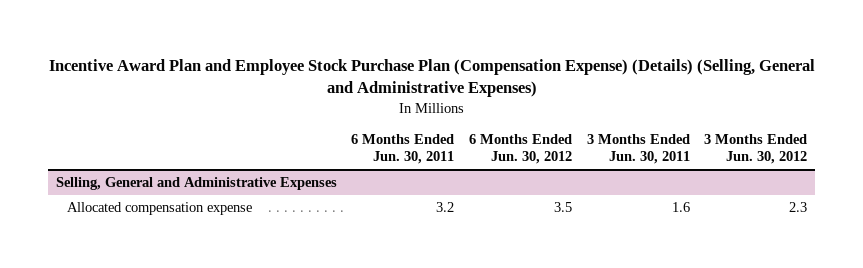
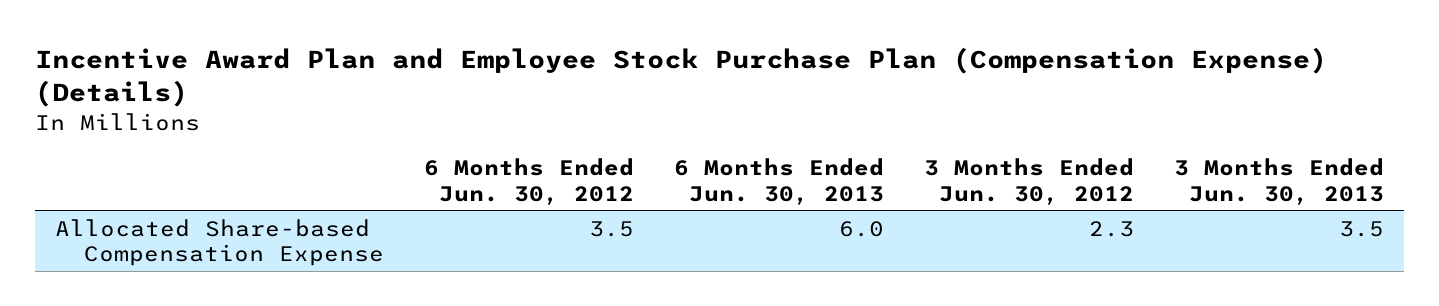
- Incentive Award Plan and Employee Stock Purchase Plan (Compensation Expense) (Details) (Selling, General and Administrative Expenses)
+ Incentive Award Plan and Employee Stock Purchase Plan (Compensation Expense) (Details)
- | 6 Months Ended Jun. 30, 2011 | 6 Months Ended Jun. 30, 2012 | 3 Months Ended Jun. 30, 2011 | 3 Months Ended Jun. 30, 2012
+ | 6 Months Ended Jun. 30, 2012 | 6 Months Ended Jun. 30, 2013 | 3 Months Ended Jun. 30, 2012 | 3 Months Ended Jun. 30, 2013
- Selling, General and Administrative Expenses
- Allocated compensation expense | 3.2 | 3.5 | 1.6 | 2.3
+ Allocated Share-based Compensation Expense | 3.5 | 6.0 | 2.3 | 3.5

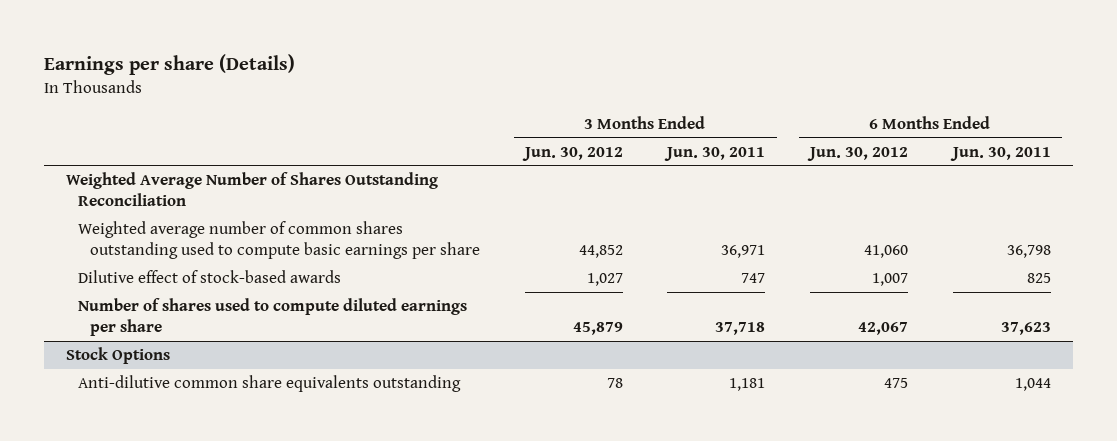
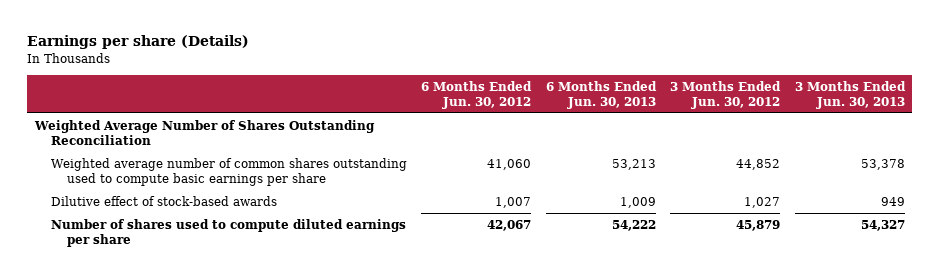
- | 3 Months Ended Jun. 30, 2012 | 3 Months Ended Jun. 30, 2011 | 6 Months Ended Jun. 30, 2012 | 6 Months Ended Jun. 30, 2011
+ | 6 Months Ended Jun. 30, 2012 | 6 Months Ended Jun. 30, 2013 | 3 Months Ended Jun. 30, 2012 | 3 Months Ended Jun. 30, 2013
- Stock Options
- Anti-dilutive common share equivalents outstanding | 78 | 1,181 | 475 | 1,044

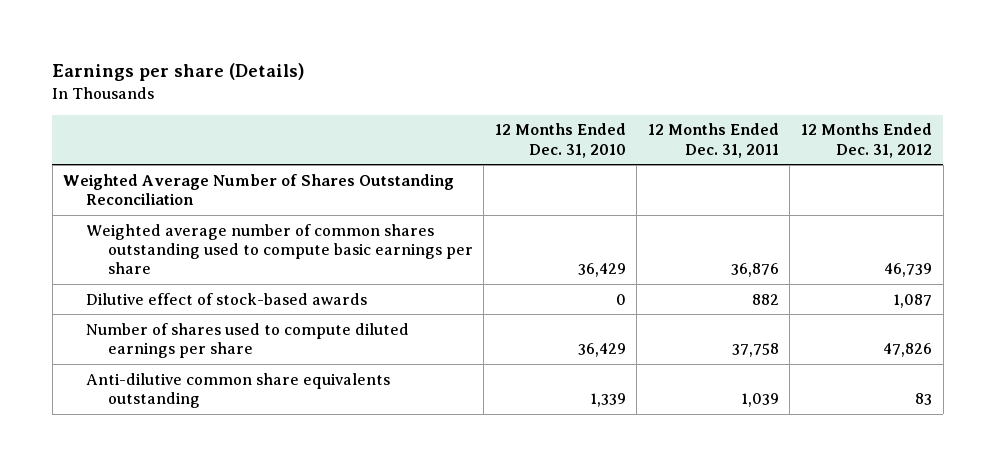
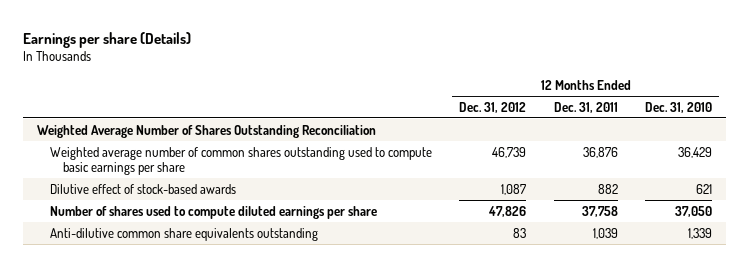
- | 12 Months Ended Dec. 31, 2010 | 12 Months Ended Dec. 31, 2011 | 12 Months Ended Dec. 31, 2012
+ | 12 Months Ended Dec. 31, 2012 | 12 Months Ended Dec. 31, 2011 | 12 Months Ended Dec. 31, 2010
- Dilutive effect of stock-based awards | 0 | 882 | 1,087
- Number of shares used to compute diluted earnings per share | 36,429 | 37,758 | 47,826
+ Dilutive effect of stock-based awards | 1,087 | 882 | 621
+ Number of shares used to compute diluted earnings per share | 47,826 | 37,758 | 37,050

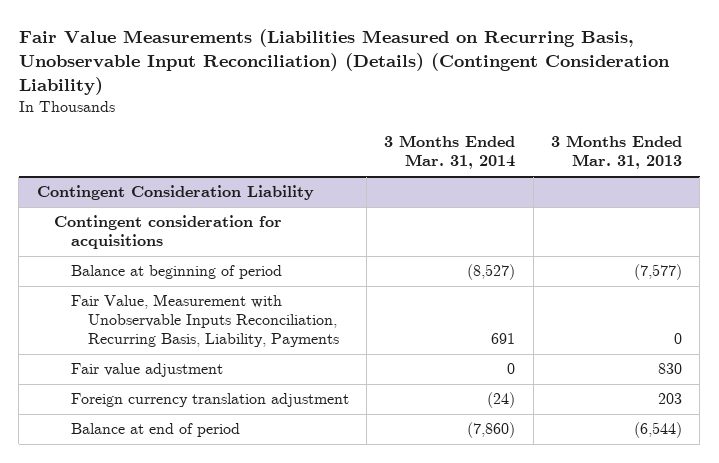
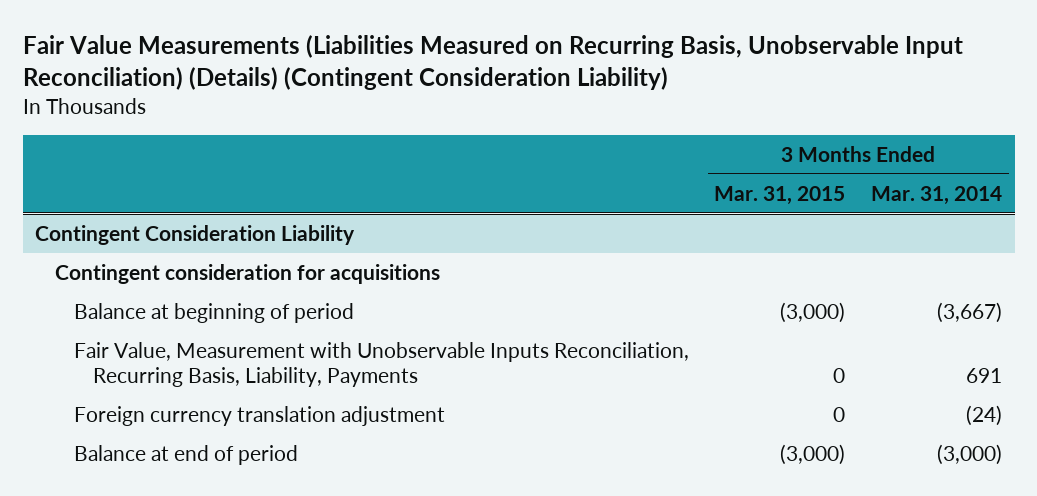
- | 3 Months Ended Mar. 31, 2014 | 3 Months Ended Mar. 31, 2013
+ | 3 Months Ended Mar. 31, 2015 | 3 Months Ended Mar. 31, 2014
@ Contingent Consideration Liability
- Balance at beginning of period | (8,527) | (7,577)
+ Balance at beginning of period | (3,000) | (3,667)
- Fair value adjustment | 0 | 830
- Balance at end of period | (7,860) | (6,544)
+ Balance at end of period | (3,000) | (3,000)

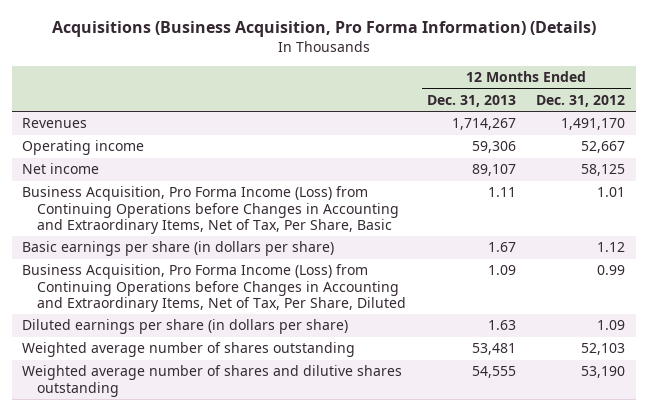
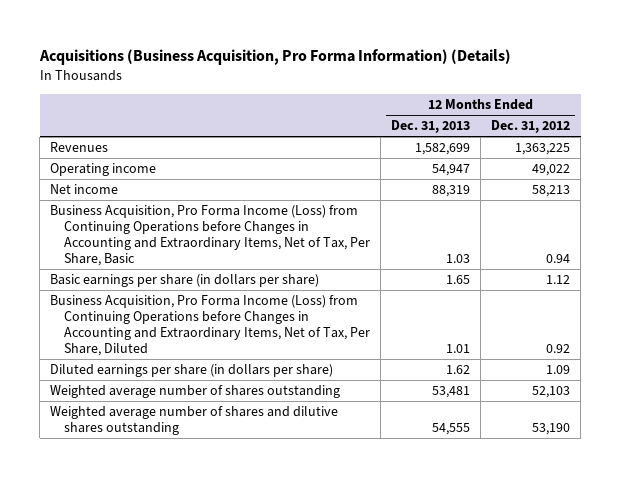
- Revenues | 1,714,267 | 1,491,170
- Operating income | 59,306 | 52,667
- Net income | 89,107 | 58,125
- Business Acquisition, Pro Forma Income (Loss) from Continuing Operations before Changes in Accounting and Extraordinary Items, Net of Tax, Per Share, Basic | 1.11 | 1.01
- Basic earnings per share (in dollars per share) | 1.67 | 1.12
- Business Acquisition, Pro Forma Income (Loss) from Continuing Operations before Changes in Accounting and Extraordinary Items, Net of Tax, Per Share, Diluted | 1.09 | 0.99
- Diluted earnings per share (in dollars per share) | 1.63 | 1.09
+ Revenues | 1,582,699 | 1,363,225
+ Operating income | 54,947 | 49,022
+ Net income | 88,319 | 58,213
+ Business Acquisition, Pro Forma Income (Loss) from Continuing Operations before Changes in Accounting and Extraordinary Items, Net of Tax, Per Share, Basic | 1.03 | 0.94
+ Basic earnings per share (in dollars per share) | 1.65 | 1.12
+ Business Acquisition, Pro Forma Income (Loss) from Continuing Operations before Changes in Accounting and Extraordinary Items, Net of Tax, Per Share, Diluted | 1.01 | 0.92
+ Diluted earnings per share (in dollars per share) | 1.62 | 1.09

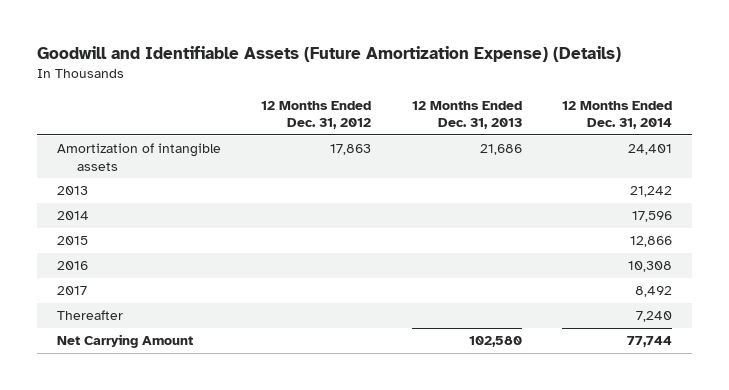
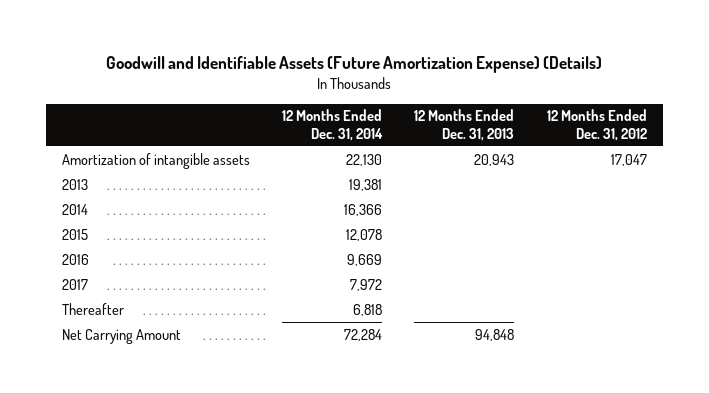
- | 12 Months Ended Dec. 31, 2012 | 12 Months Ended Dec. 31, 2013 | 12 Months Ended Dec. 31, 2014
+ | 12 Months Ended Dec. 31, 2014 | 12 Months Ended Dec. 31, 2013 | 12 Months Ended Dec. 31, 2012
- Amortization of intangible assets | 17,863 | 21,686 | 24,401
- 2013 | | | 21,242
- 2014 | | | 17,596
- 2015 | | | 12,866
- 2016 | | | 10,308
- 2017 | | | 8,492
- Thereafter | | | 7,240
- Net Carrying Amount | | 102,580 | 77,744
+ Amortization of intangible assets | 22,130 | 20,943 | 17,047
+ 2013 | 19,381 | |
+ 2014 | 16,366 | |
+ 2015 | 12,078 | |
+ 2016 | 9,669 | |
+ 2017 | 7,972 | |
+ Thereafter | 6,818 | |
+ Net Carrying Amount | 72,284 | 94,848 |

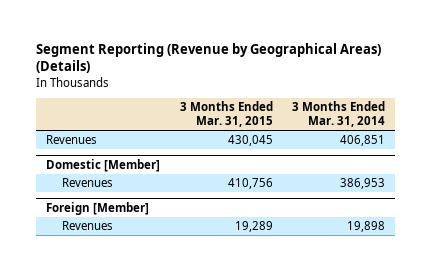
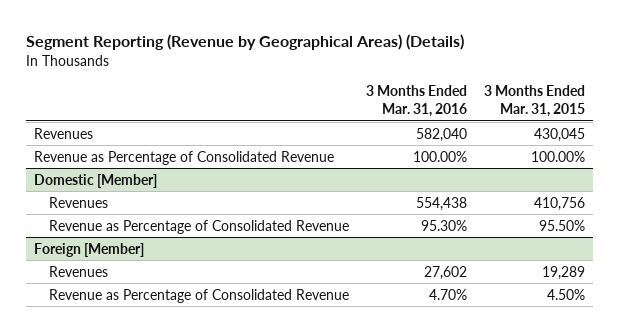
- | 3 Months Ended Mar. 31, 2015 | 3 Months Ended Mar. 31, 2014
+ | 3 Months Ended Mar. 31, 2016 | 3 Months Ended Mar. 31, 2015
+ Revenue as Percentage of Consolidated Revenue | 100.00% | 100.00%
@ Domestic [Member]
+ Revenue as Percentage of Consolidated Revenue | 95.30% | 95.50%
@ Foreign [Member]
+ Revenue as Percentage of Consolidated Revenue | 4.70% | 4.50%

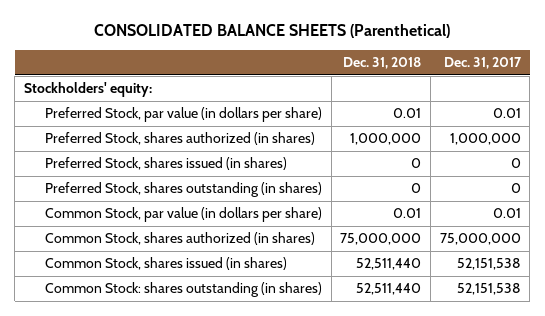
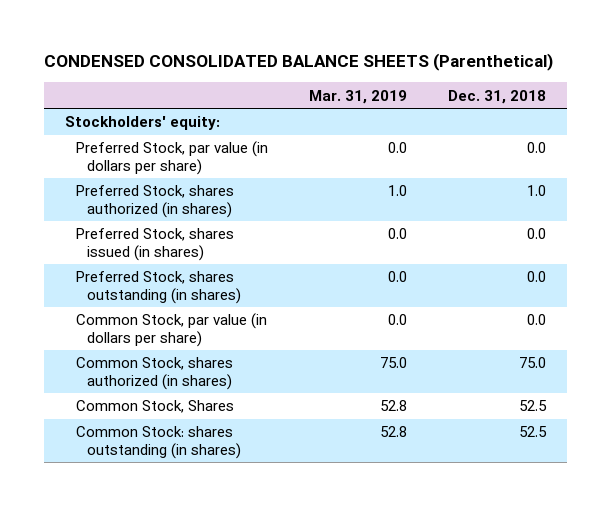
- CONSOLIDATED BALANCE SHEETS (Parenthetical)
+ CONDENSED CONSOLIDATED BALANCE SHEETS (Parenthetical)
- | Dec. 31, 2018 | Dec. 31, 2017
+ | Mar. 31, 2019 | Dec. 31, 2018
- Preferred Stock, par value (in dollars per share) | 0.01 | 0.01
- Preferred Stock, shares authorized (in shares) | 1,000,000 | 1,000,000
- Preferred Stock, shares issued (in shares) | 0 | 0
- Preferred Stock, shares outstanding (in shares) | 0 | 0
- Common Stock, par value (in dollars per share) | 0.01 | 0.01
- Common Stock, shares authorized (in shares) | 75,000,000 | 75,000,000
- Common Stock, shares issued (in shares) | 52,511,440 | 52,151,538
- Common Stock: shares outstanding (in shares) | 52,511,440 | 52,151,538
+ Preferred Stock, par value (in dollars per share) | 0.0 | 0.0
+ Preferred Stock, shares authorized (in shares) | 1.0 | 1.0
+ Preferred Stock, shares issued (in shares) | 0.0 | 0.0
+ Preferred Stock, shares outstanding (in shares) | 0.0 | 0.0
+ Common Stock, par value (in dollars per share) | 0.0 | 0.0
+ Common Stock, shares authorized (in shares) | 75.0 | 75.0
+ Common Stock, Shares | 52.8 | 52.5
+ Common Stock: shares outstanding (in shares) | 52.8 | 52.5

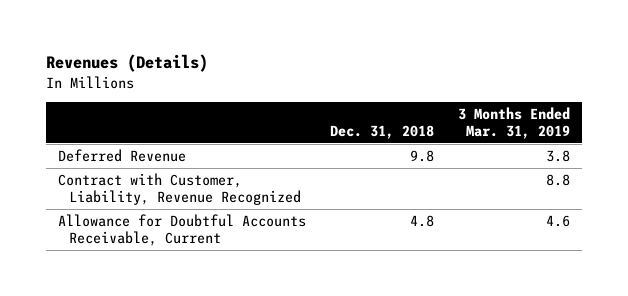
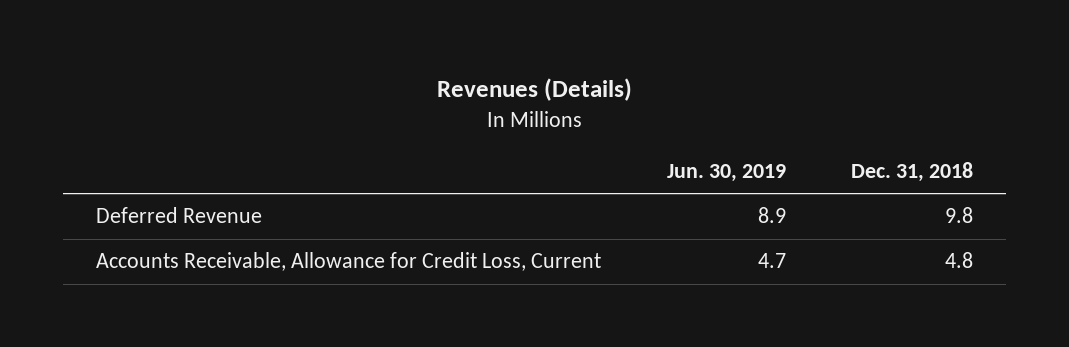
- | Dec. 31, 2018 | 3 Months Ended Mar. 31, 2019
+ | Jun. 30, 2019 | Dec. 31, 2018
- Contract with Customer, Liability, Revenue Recognized | | 8.8
- Allowance for Doubtful Accounts Receivable, Current | 4.8 | 4.6
+ Accounts Receivable, Allowance for Credit Loss, Current | 4.7 | 4.8

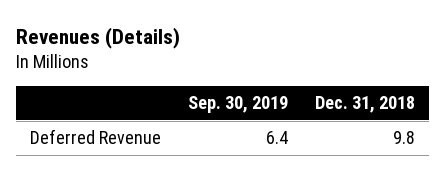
- | Jun. 30, 2019 | Dec. 31, 2018
+ | Sep. 30, 2019 | Dec. 31, 2018
- Accounts Receivable, Allowance for Credit Loss, Current | 4.7 | 4.8

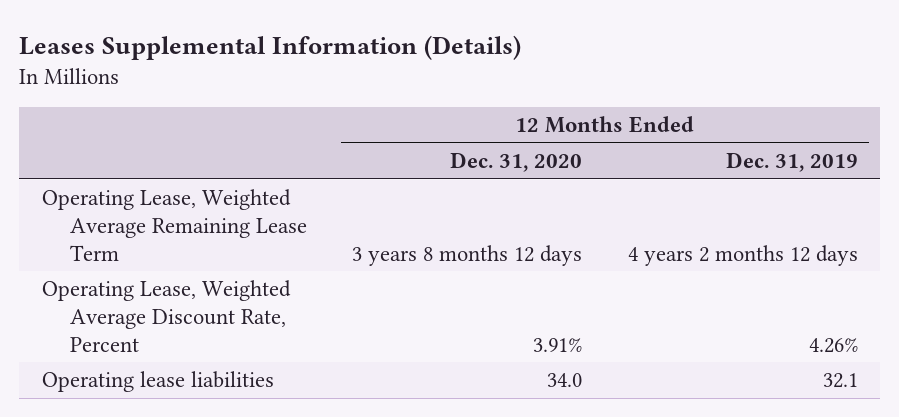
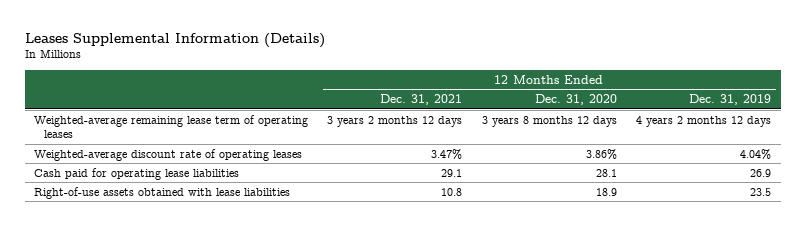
- | 12 Months Ended Dec. 31, 2020 | 12 Months Ended Dec. 31, 2019
+ | 12 Months Ended Dec. 31, 2021 | 12 Months Ended Dec. 31, 2020 | 12 Months Ended Dec. 31, 2019
- Operating Lease, Weighted Average Remaining Lease Term | 3 years 8 months 12 days | 4 years 2 months 12 days
- Operating Lease, Weighted Average Discount Rate, Percent | 3.91% | 4.26%
- Operating lease liabilities | 34.0 | 32.1
+ Weighted-average remaining lease term of operating leases | 3 years 2 months 12 days | 3 years 8 months 12 days | 4 years 2 months 12 days
+ Weighted-average discount rate of operating leases | 3.47% | 3.86% | 4.04%
+ Cash paid for operating lease liabilities | 29.1 | 28.1 | 26.9
+ Right-of-use assets obtained with lease liabilities | 10.8 | 18.9 | 23.5

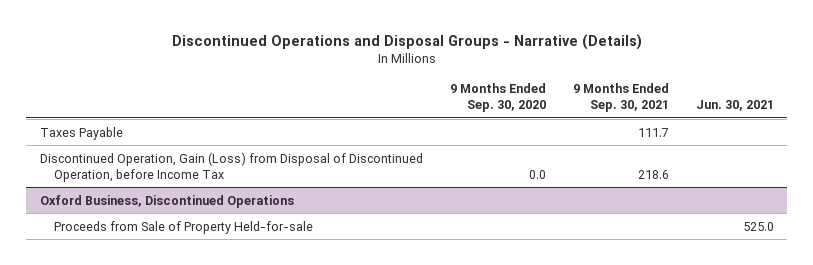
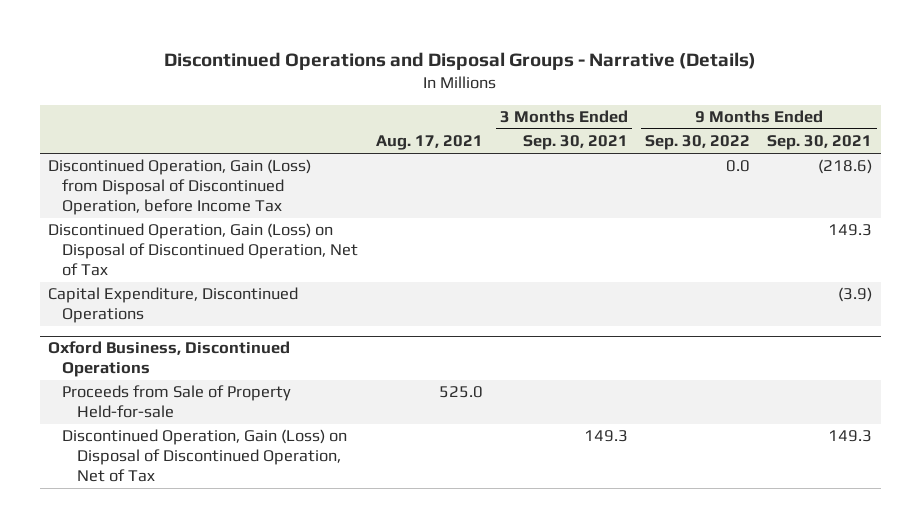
- | 9 Months Ended Sep. 30, 2020 | 9 Months Ended Sep. 30, 2021 | Jun. 30, 2021
+ | Aug. 17, 2021 | 3 Months Ended Sep. 30, 2021 | 9 Months Ended Sep. 30, 2022 | 9 Months Ended Sep. 30, 2021
- Taxes Payable | | 111.7 |
- Discontinued Operation, Gain (Loss) from Disposal of Discontinued Operation, before Income Tax | 0.0 | 218.6 |
+ Discontinued Operation, Gain (Loss) from Disposal of Discontinued Operation, before Income Tax | | | 0.0 | (218.6)
+ Discontinued Operation, Gain (Loss) on Disposal of Discontinued Operation, Net of Tax | | | | 149.3
+ Capital Expenditure, Discontinued Operations | | | | (3.9)
@ Oxford Business, Discontinued Operations
+ Discontinued Operation, Gain (Loss) on Disposal of Discontinued Operation, Net of Tax | | 149.3 | | 149.3

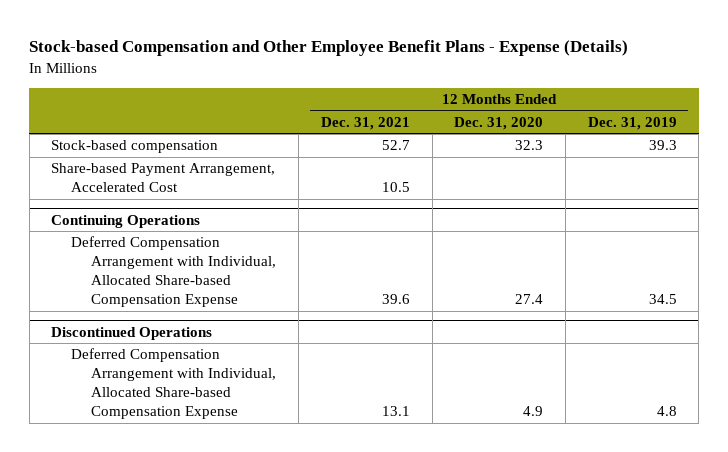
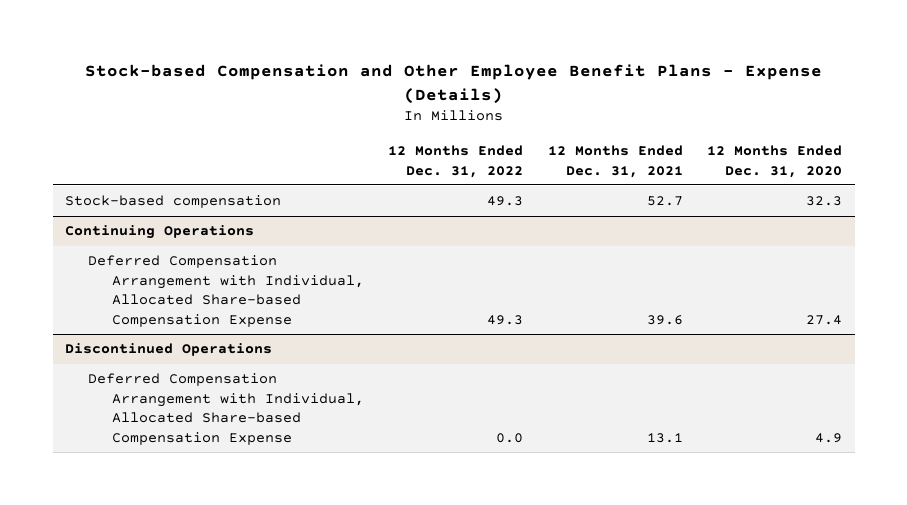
- | 12 Months Ended Dec. 31, 2021 | 12 Months Ended Dec. 31, 2020 | 12 Months Ended Dec. 31, 2019
+ | 12 Months Ended Dec. 31, 2022 | 12 Months Ended Dec. 31, 2021 | 12 Months Ended Dec. 31, 2020
- Share-based Payment Arrangement, Accelerated Cost | 10.5 | |

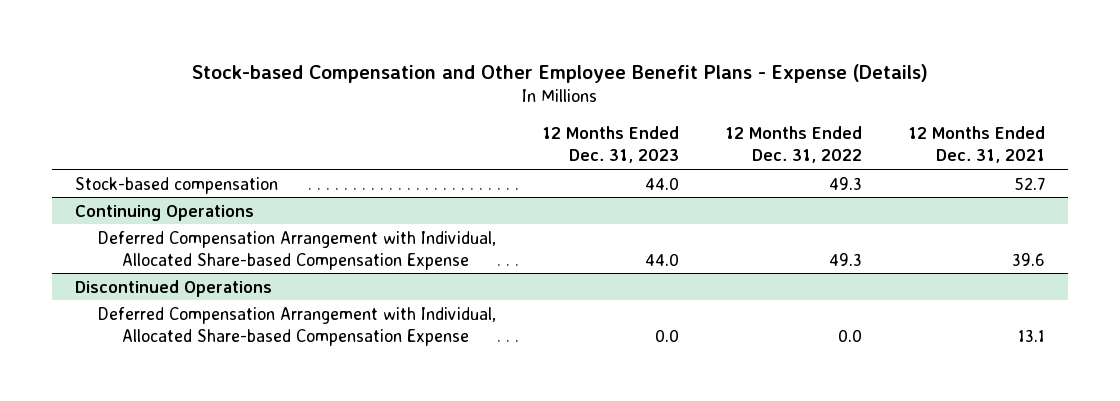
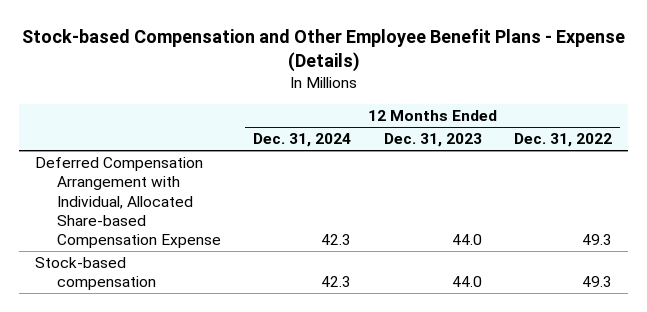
- | 12 Months Ended Dec. 31, 2023 | 12 Months Ended Dec. 31, 2022 | 12 Months Ended Dec. 31, 2021
+ | 12 Months Ended Dec. 31, 2024 | 12 Months Ended Dec. 31, 2023 | 12 Months Ended Dec. 31, 2022
- Continuing Operations
- Discontinued Operations
- Deferred Compensation Arrangement with Individual, Allocated Share-based Compensation Expense | 0.0 | 0.0 | 13.1
moved down: Stock-based compensation | 42.3 | 44.0 | 49.3

